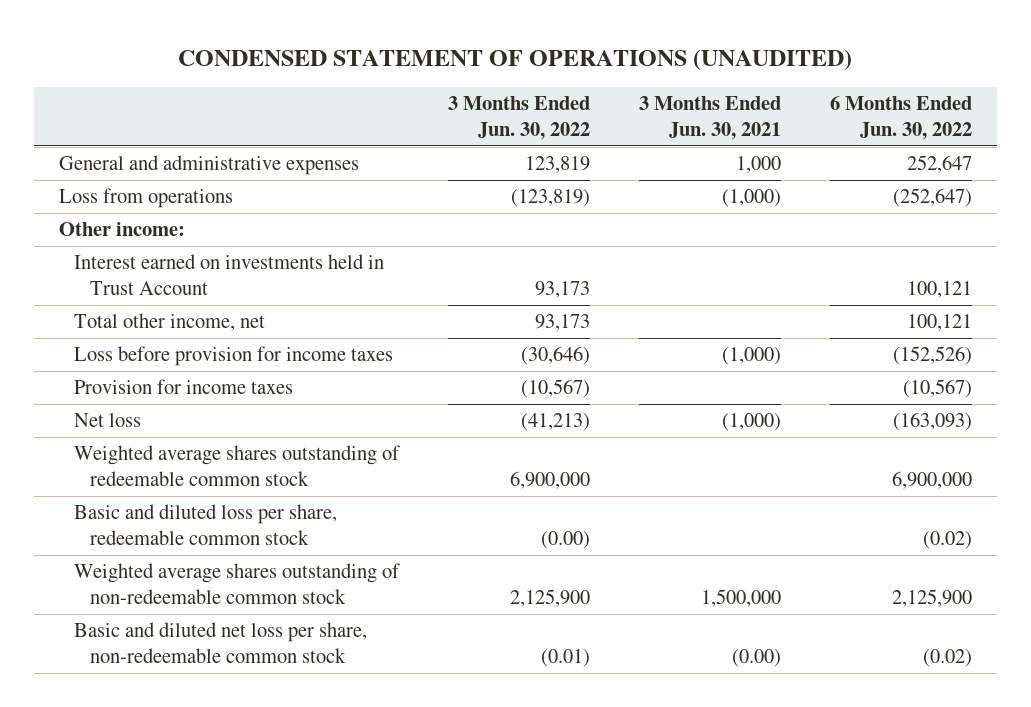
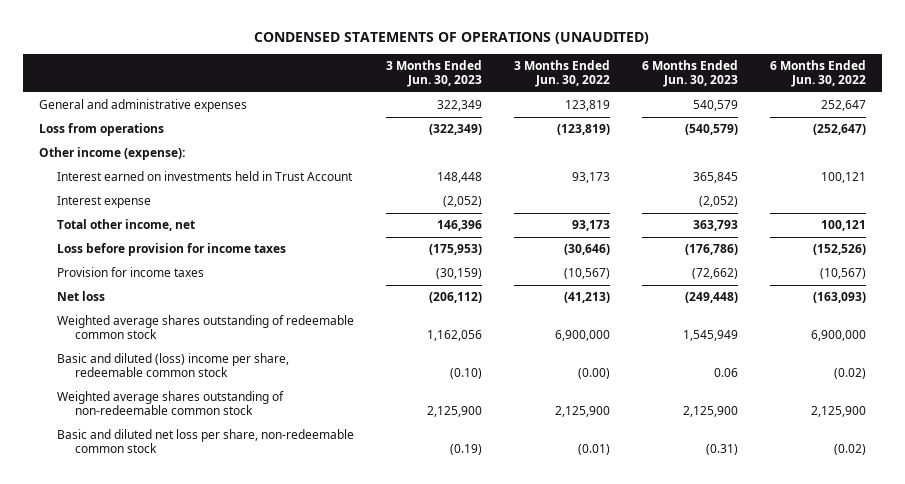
- CONDENSED STATEMENT OF OPERATIONS (UNAUDITED)
+ CONDENSED STATEMENTS OF OPERATIONS (UNAUDITED)
- | 3 Months Ended Jun. 30, 2022 | 3 Months Ended Jun. 30, 2021 | 6 Months Ended Jun. 30, 2022
+ | 3 Months Ended Jun. 30, 2023 | 3 Months Ended Jun. 30, 2022 | 6 Months Ended Jun. 30, 2023 | 6 Months Ended Jun. 30, 2022
- Other income:
+ Other income (expense):
+ Interest expense | (2,052) | | (2,052) |
- Basic and diluted loss per share, redeemable common stock | (0.00) | | (0.02)
+ Basic and diluted (loss) income per share, redeemable common stock | (0.10) | (0.00) | 0.06 | (0.02)

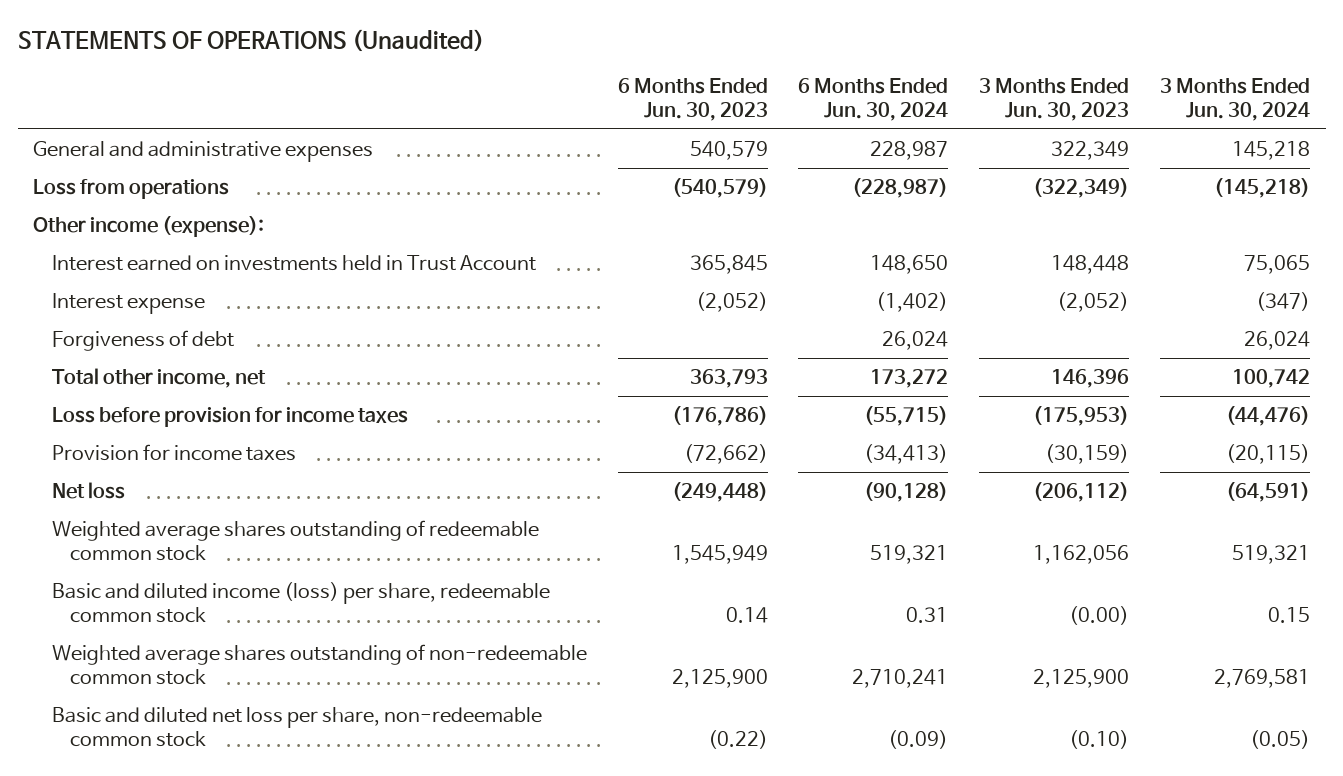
- CONDENSED STATEMENTS OF OPERATIONS (UNAUDITED)
+ STATEMENTS OF OPERATIONS (Unaudited)
- | 3 Months Ended Jun. 30, 2023 | 3 Months Ended Jun. 30, 2022 | 6 Months Ended Jun. 30, 2023 | 6 Months Ended Jun. 30, 2022
+ | 6 Months Ended Jun. 30, 2023 | 6 Months Ended Jun. 30, 2024 | 3 Months Ended Jun. 30, 2023 | 3 Months Ended Jun. 30, 2024
+ Forgiveness of debt | | 26,024 | | 26,024
- Basic and diluted (loss) income per share, redeemable common stock | (0.10) | (0.00) | 0.06 | (0.02)
+ Basic and diluted income (loss) per share, redeemable common stock | 0.14 | 0.31 | (0.00) | 0.15
- Basic and diluted net loss per share, non-redeemable common stock | (0.19) | (0.01) | (0.31) | (0.02)
+ Basic and diluted net loss per share, non-redeemable common stock | (0.22) | (0.09) | (0.10) | (0.05)

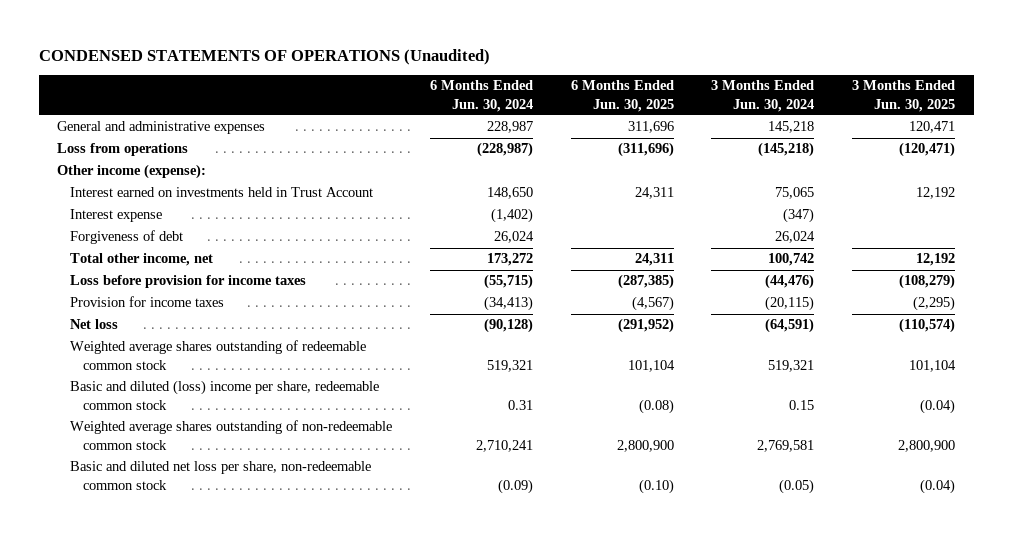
- STATEMENTS OF OPERATIONS (Unaudited)
+ CONDENSED STATEMENTS OF OPERATIONS (Unaudited)
- | 6 Months Ended Jun. 30, 2023 | 6 Months Ended Jun. 30, 2024 | 3 Months Ended Jun. 30, 2023 | 3 Months Ended Jun. 30, 2024
+ | 6 Months Ended Jun. 30, 2024 | 6 Months Ended Jun. 30, 2025 | 3 Months Ended Jun. 30, 2024 | 3 Months Ended Jun. 30, 2025
- Basic and diluted income (loss) per share, redeemable common stock | 0.14 | 0.31 | (0.00) | 0.15
+ Basic and diluted (loss) income per share, redeemable common stock | 0.31 | (0.08) | 0.15 | (0.04)

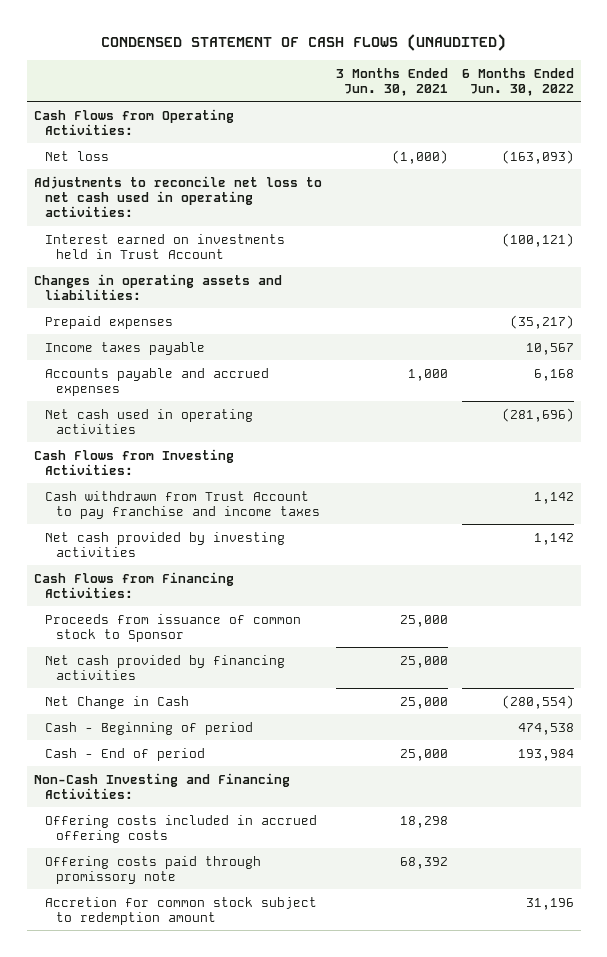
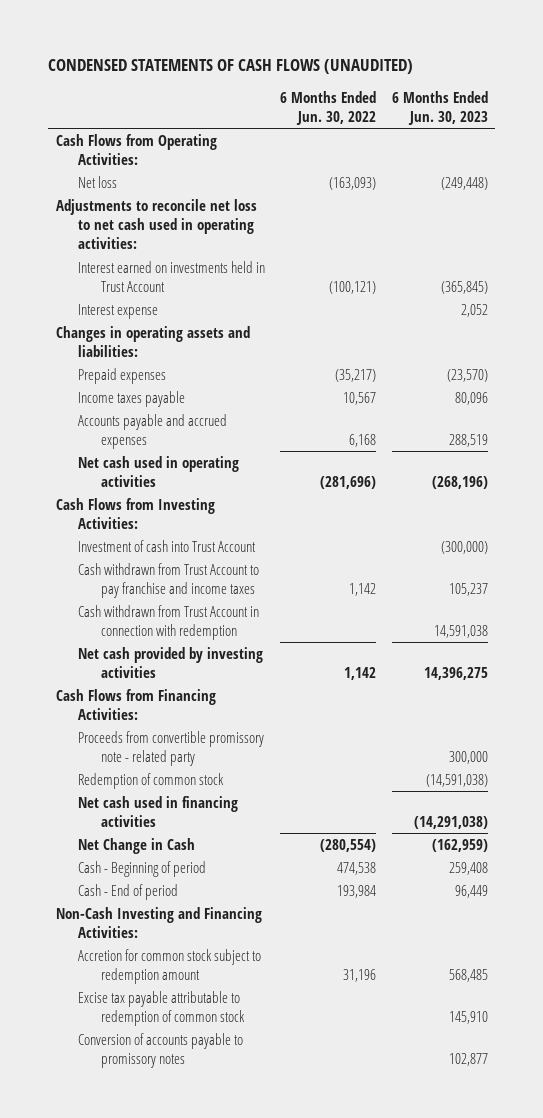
- CONDENSED STATEMENT OF CASH FLOWS (UNAUDITED)
+ CONDENSED STATEMENTS OF CASH FLOWS (UNAUDITED)
- | 3 Months Ended Jun. 30, 2021 | 6 Months Ended Jun. 30, 2022
+ | 6 Months Ended Jun. 30, 2022 | 6 Months Ended Jun. 30, 2023
+ Interest expense | | 2,052
+ Investment of cash into Trust Account | | (300,000)
+ Cash withdrawn from Trust Account in connection with redemption | | 14,591,038
- Proceeds from issuance of common stock to Sponsor | 25,000 |
- Net cash provided by financing activities | 25,000 |
+ Proceeds from convertible promissory note - related party | | 300,000
+ Redemption of common stock | | (14,591,038)
+ Net cash used in financing activities | | (14,291,038)
- Offering costs included in accrued offering costs | 18,298 |
- Offering costs paid through promissory note | 68,392 |
+ Excise tax payable attributable to redemption of common stock | | 145,910
+ Conversion of accounts payable to promissory notes | | 102,877

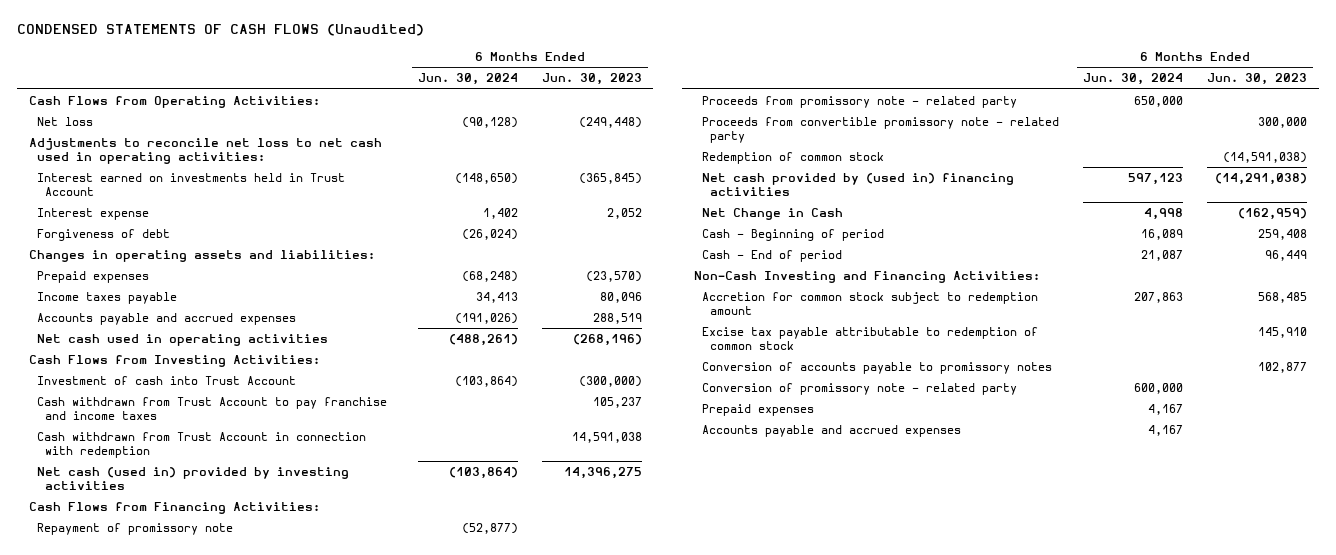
- CONDENSED STATEMENTS OF CASH FLOWS (UNAUDITED)
+ CONDENSED STATEMENTS OF CASH FLOWS (Unaudited)
- | 6 Months Ended Jun. 30, 2022 | 6 Months Ended Jun. 30, 2023
+ | 6 Months Ended Jun. 30, 2024 | 6 Months Ended Jun. 30, 2023
+ Forgiveness of debt | (26,024) |
- Net cash provided by investing activities | 1,142 | 14,396,275
+ Net cash (used in) provided by investing activities | (103,864) | 14,396,275
+ Repayment of promissory note | (52,877) |
+ Proceeds from promissory note - related party | 650,000 |
- Net cash used in financing activities | | (14,291,038)
+ Net cash provided by (used in) financing activities | 597,123 | (14,291,038)
+ Conversion of promissory note - related party | 600,000 |
+ Prepaid expenses | 4,167 |
+ Accounts payable and accrued expenses | 4,167 |

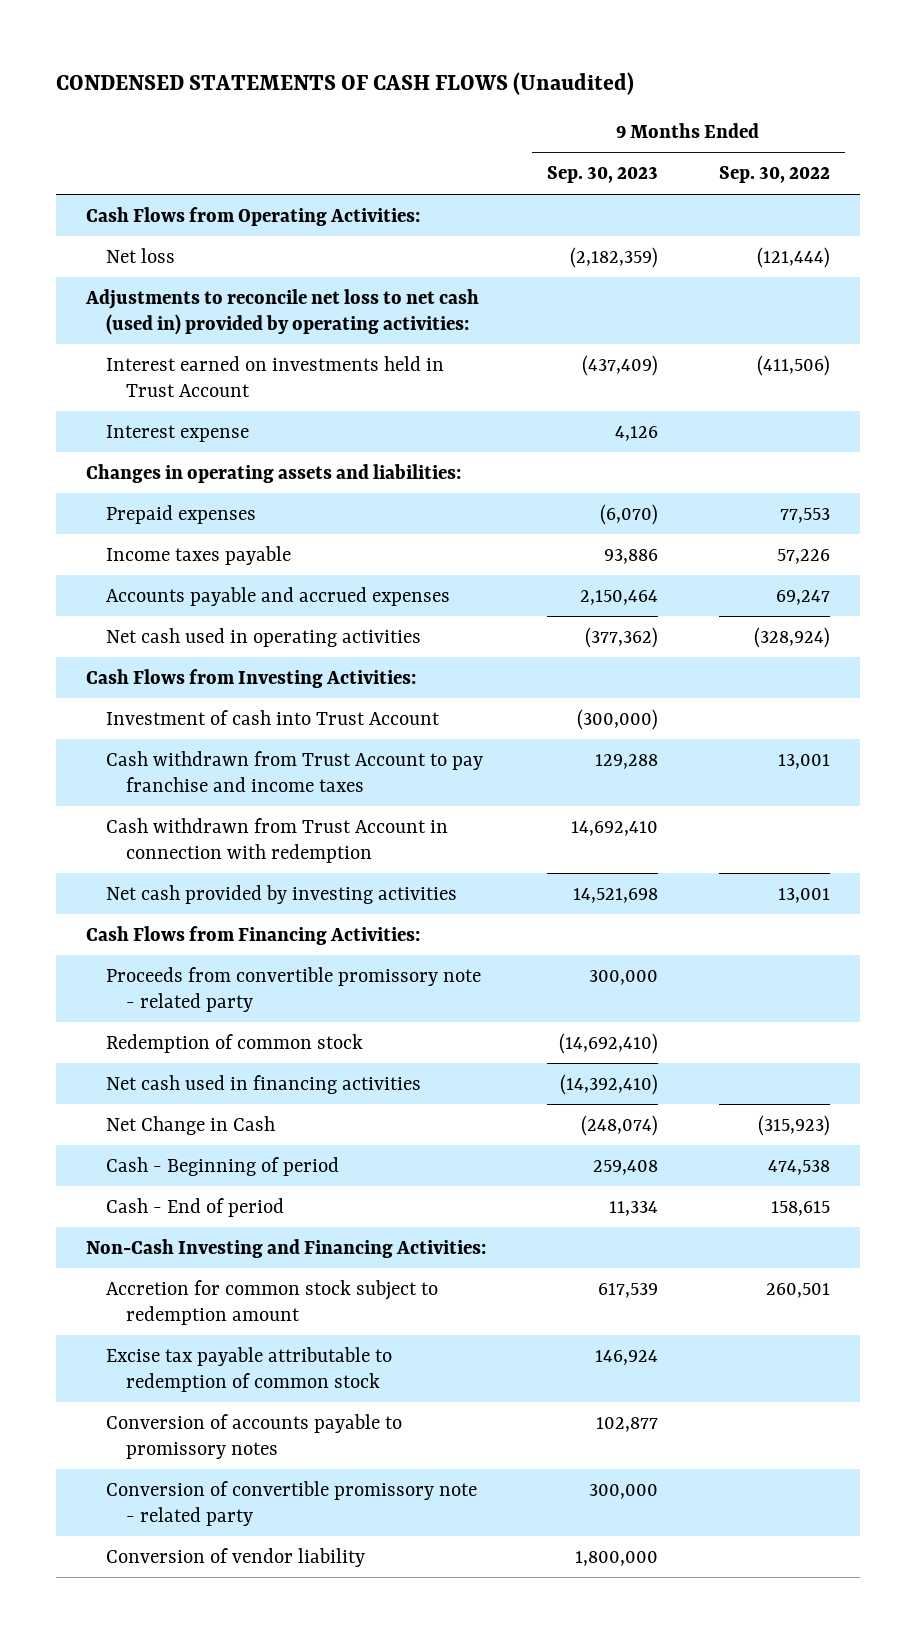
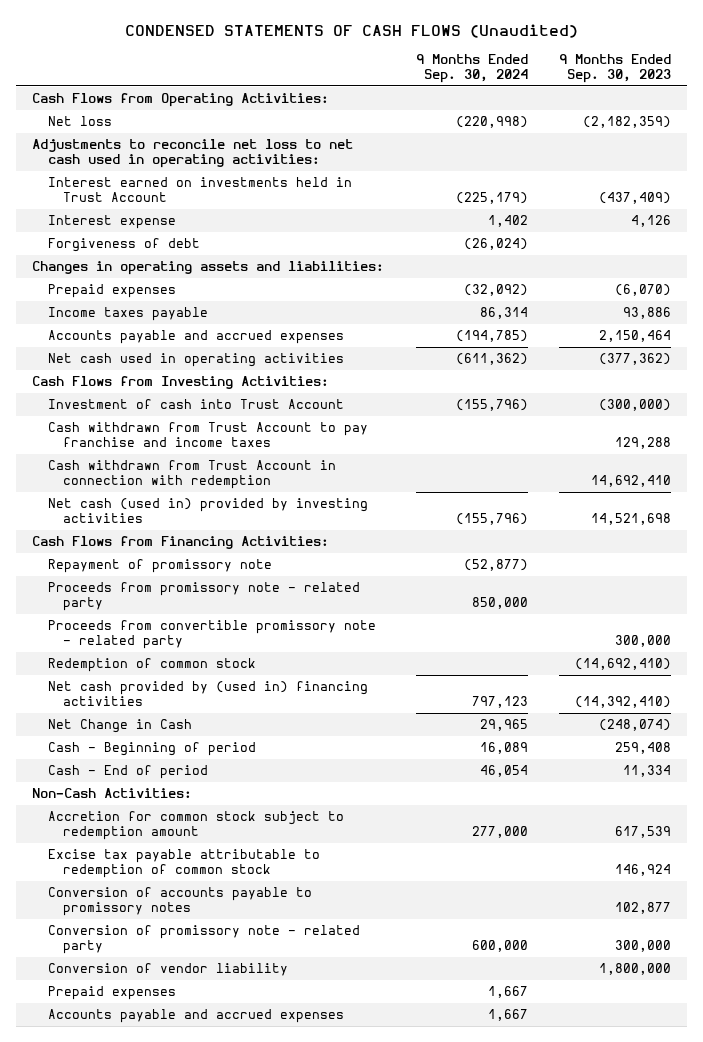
- | 9 Months Ended Sep. 30, 2023 | 9 Months Ended Sep. 30, 2022
+ | 9 Months Ended Sep. 30, 2024 | 9 Months Ended Sep. 30, 2023
- Adjustments to reconcile net loss to net cash (used in) provided by operating activities:
+ Adjustments to reconcile net loss to net cash used in operating activities:
+ Forgiveness of debt | (26,024) |
- Net cash provided by investing activities | 14,521,698 | 13,001
+ Net cash (used in) provided by investing activities | (155,796) | 14,521,698
+ Repayment of promissory note | (52,877) |
+ Proceeds from promissory note - related party | 850,000 |
- Net cash used in financing activities | (14,392,410) |
+ Net cash provided by (used in) financing activities | 797,123 | (14,392,410)
- Non-Cash Investing and Financing Activities:
+ Non-Cash Activities:
- Conversion of convertible promissory note - related party | 300,000 |
+ Conversion of promissory note - related party | 600,000 | 300,000
+ Prepaid expenses | 1,667 |
+ Accounts payable and accrued expenses | 1,667 |

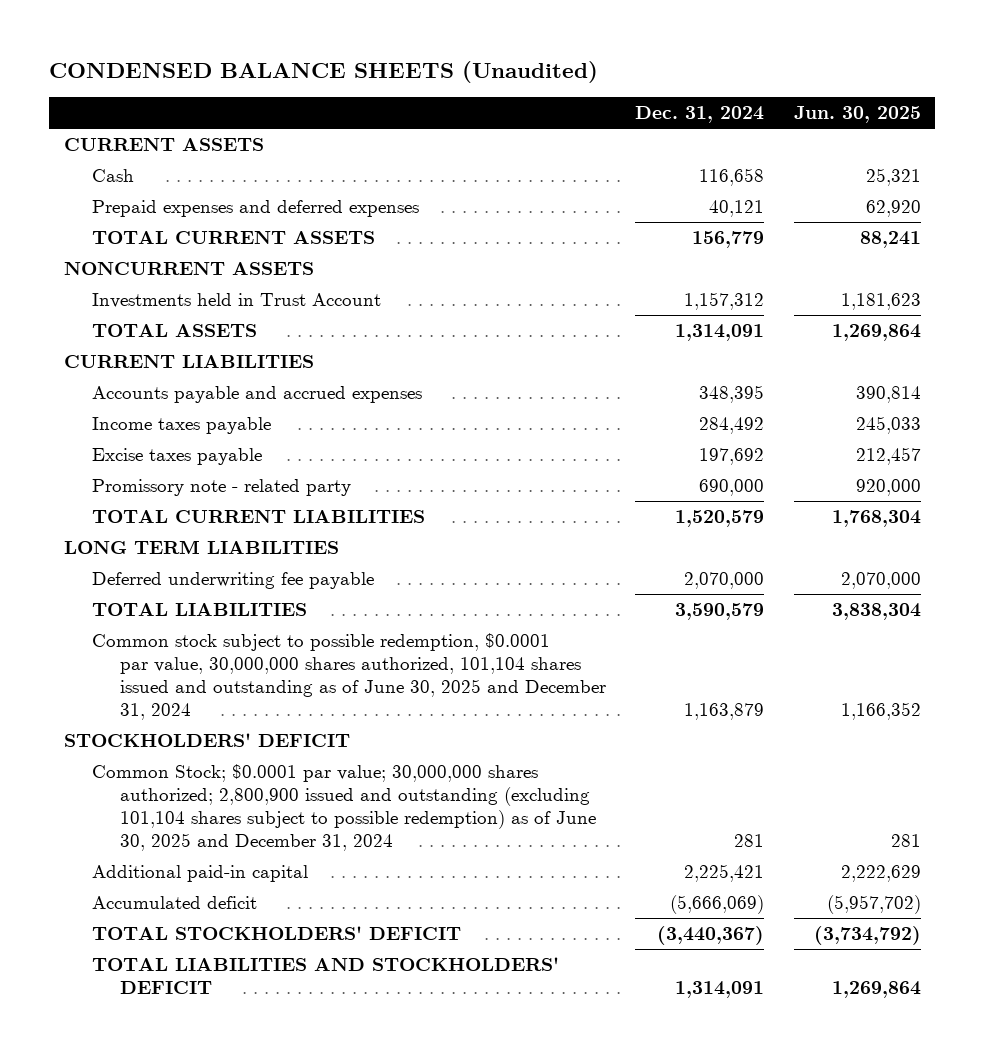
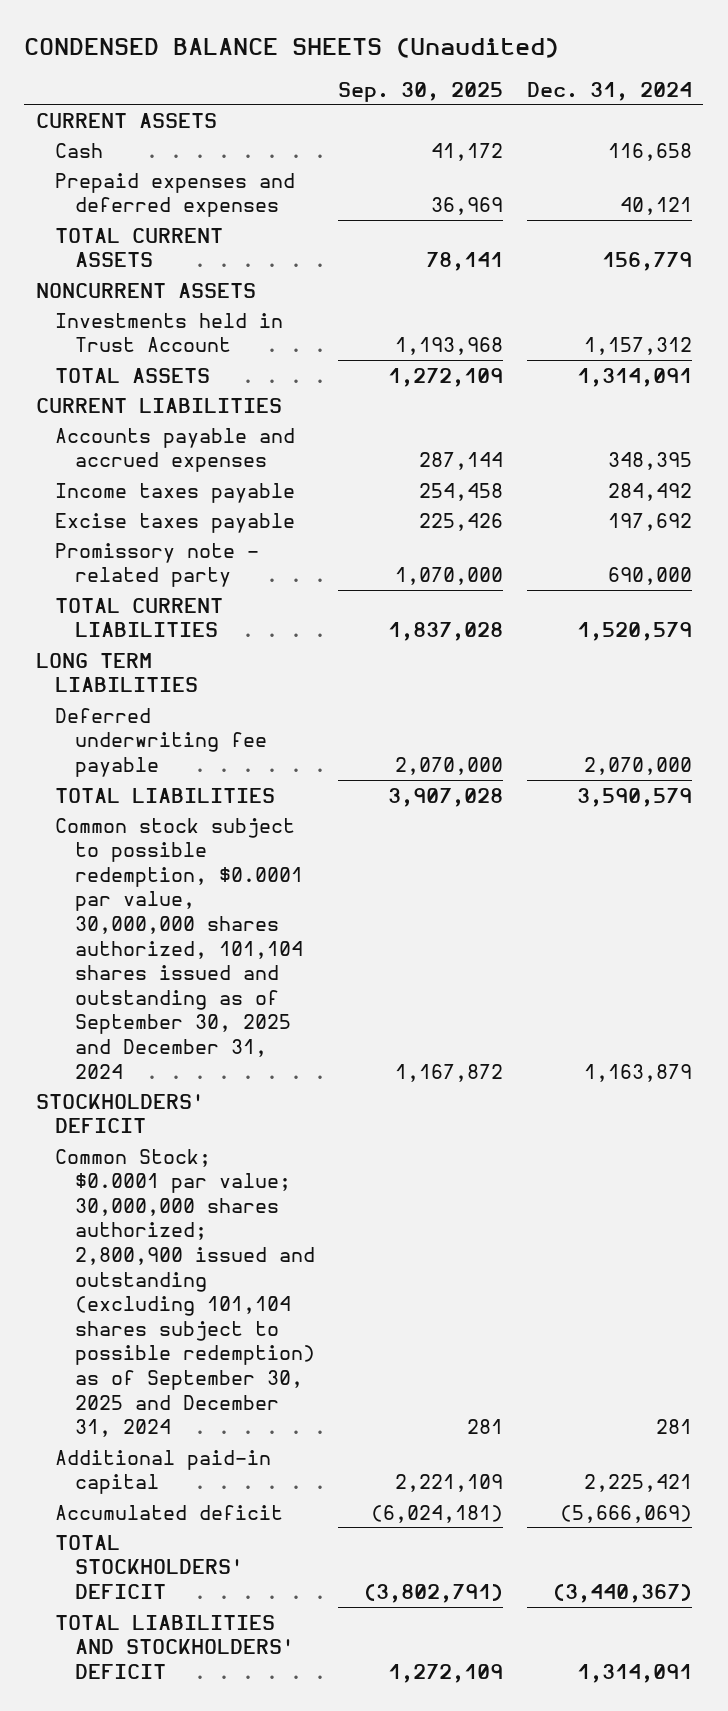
- | Dec. 31, 2024 | Jun. 30, 2025
+ | Sep. 30, 2025 | Dec. 31, 2024
- Common stock subject to possible redemption, $0.0001 par value, 30,000,000 shares authorized, 101,104 shares issued and outstanding as of June 30, 2025 and December 31, 2024 | 1,163,879 | 1,166,352
+ Common stock subject to possible redemption, $0.0001 par value, 30,000,000 shares authorized, 101,104 shares issued and outstanding as of September 30, 2025 and December 31, 2024 | 1,167,872 | 1,163,879
- Common Stock; $0.0001 par value; 30,000,000 shares authorized; 2,800,900 issued and outstanding (excluding 101,104 shares subject to possible redemption) as of June 30, 2025 and December 31, 2024 | 281 | 281
+ Common Stock; $0.0001 par value; 30,000,000 shares authorized; 2,800,900 issued and outstanding (excluding 101,104 shares subject to possible redemption) as of September 30, 2025 and December 31, 2024 | 281 | 281

